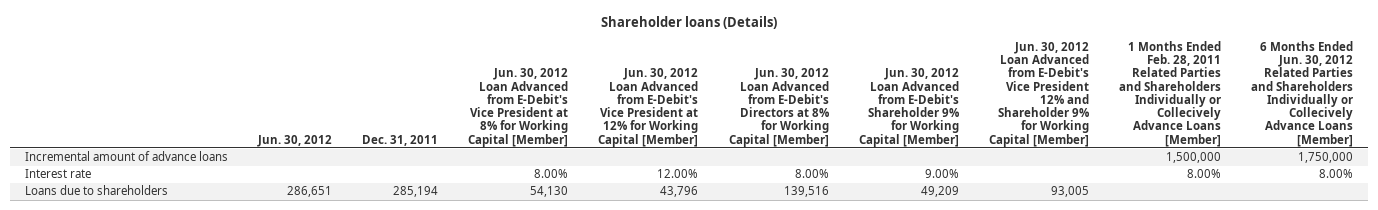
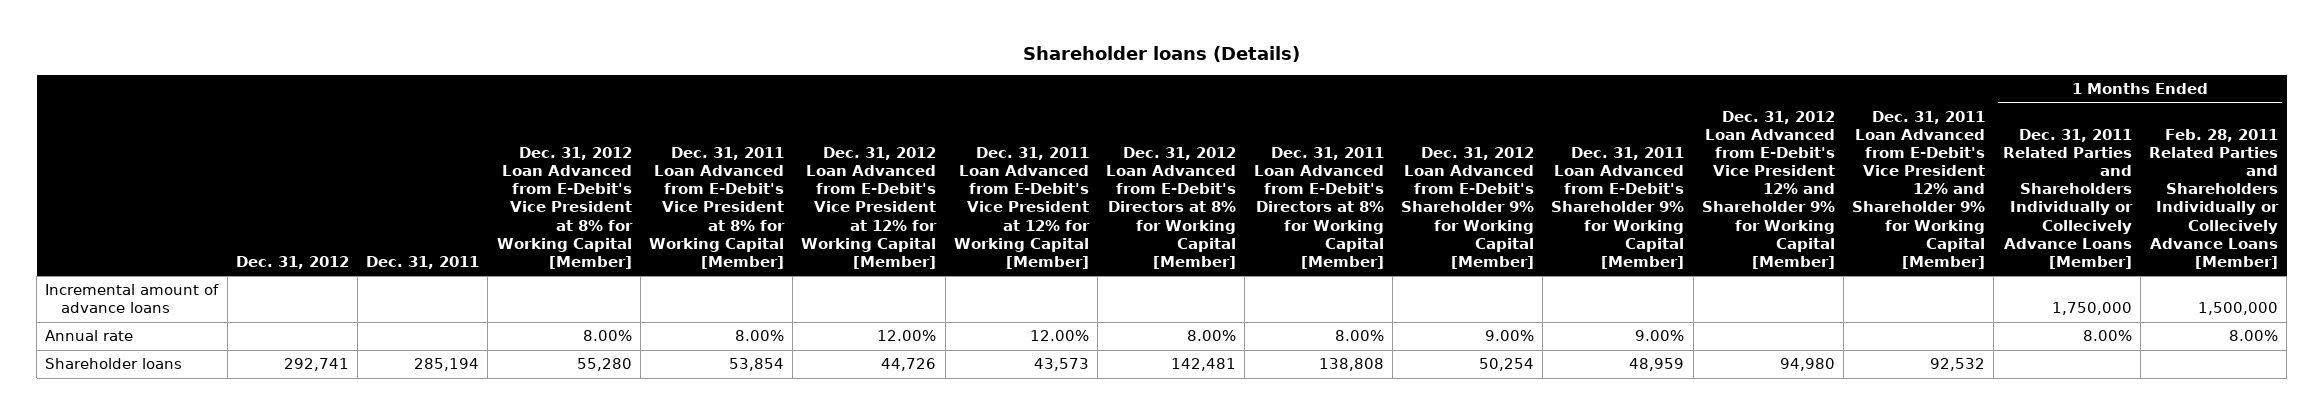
- | Jun. 30, 2012 | Dec. 31, 2011 | Jun. 30, 2012 Loan Advanced from E-Debit's Vice President at 8% for Working Capital [Member] | Jun. 30, 2012 Loan Advanced from E-Debit's Vice President at 12% for Working Capital [Member] | Jun. 30, 2012 Loan Advanced from E-Debit's Directors at 8% for Working Capital [Member] | Jun. 30, 2012 Loan Advanced from E-Debit's Shareholder 9% for Working Capital [Member] | Jun. 30, 2012 Loan Advanced from E-Debit's Vice President 12% and Shareholder 9% for Working Capital [Member] | 1 Months Ended Feb. 28, 2011 Related Parties and Shareholders Individually or Collecively Advance Loans [Member] | 6 Months Ended Jun. 30, 2012 Related Parties and Shareholders Individually or Collecively Advance Loans [Member]
+ | Dec. 31, 2012 | Dec. 31, 2011 | Dec. 31, 2012 Loan Advanced from E-Debit's Vice President at 8% for Working Capital [Member] | Dec. 31, 2011 Loan Advanced from E-Debit's Vice President at 8% for Working Capital [Member] | Dec. 31, 2012 Loan Advanced from E-Debit's Vice President at 12% for Working Capital [Member] | Dec. 31, 2011 Loan Advanced from E-Debit's Vice President at 12% for Working Capital [Member] | Dec. 31, 2012 Loan Advanced from E-Debit's Directors at 8% for Working Capital [Member] | Dec. 31, 2011 Loan Advanced from E-Debit's Directors at 8% for Working Capital [Member] | Dec. 31, 2012 Loan Advanced from E-Debit's Shareholder 9% for Working Capital [Member] | Dec. 31, 2011 Loan Advanced from E-Debit's Shareholder 9% for Working Capital [Member] | Dec. 31, 2012 Loan Advanced from E-Debit's Vice President 12% and Shareholder 9% for Working Capital [Member] | Dec. 31, 2011 Loan Advanced from E-Debit's Vice President 12% and Shareholder 9% for Working Capital [Member] | 1 Months Ended Dec. 31, 2011 Related Parties and Shareholders Individually or Collecively Advance Loans [Member] | 1 Months Ended Feb. 28, 2011 Related Parties and Shareholders Individually or Collecively Advance Loans [Member]
- Interest rate | | | 8.00% | 12.00% | 8.00% | 9.00% | | 8.00% | 8.00%
- Loans due to shareholders | 286,651 | 285,194 | 54,130 | 43,796 | 139,516 | 49,209 | 93,005 | |
+ Annual rate | | | 8.00% | 8.00% | 12.00% | 12.00% | 8.00% | 8.00% | 9.00% | 9.00% | | | 8.00% | 8.00%
+ Shareholder loans | 292,741 | 285,194 | 55,280 | 53,854 | 44,726 | 43,573 | 142,481 | 138,808 | 50,254 | 48,959 | 94,980 | 92,532 | |

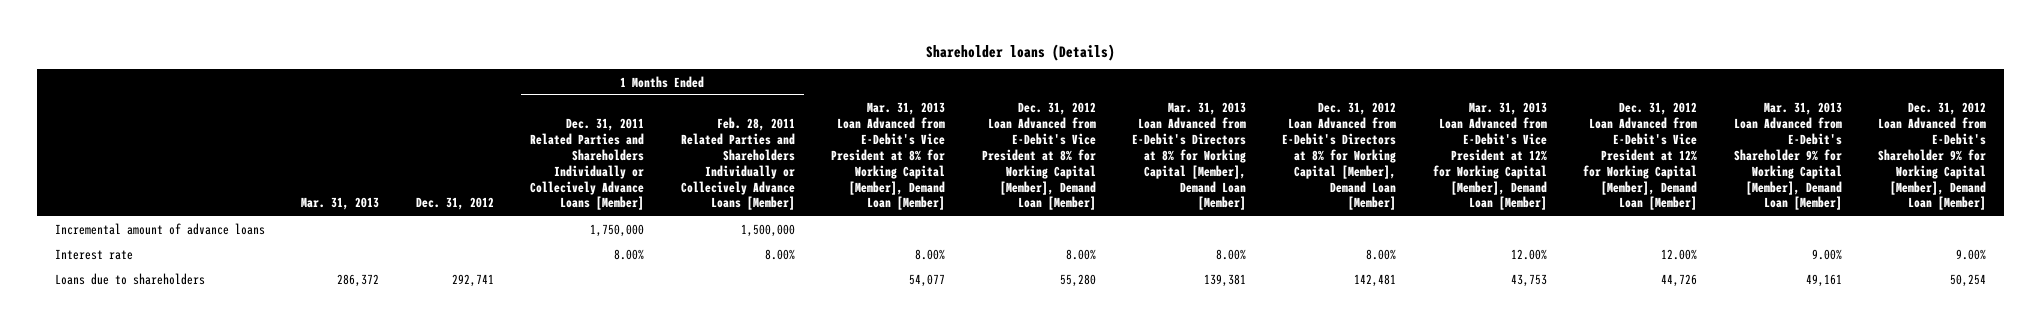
- | Dec. 31, 2012 | Dec. 31, 2011 | Dec. 31, 2012 Loan Advanced from E-Debit's Vice President at 8% for Working Capital [Member] | Dec. 31, 2011 Loan Advanced from E-Debit's Vice President at 8% for Working Capital [Member] | Dec. 31, 2012 Loan Advanced from E-Debit's Vice President at 12% for Working Capital [Member] | Dec. 31, 2011 Loan Advanced from E-Debit's Vice President at 12% for Working Capital [Member] | Dec. 31, 2012 Loan Advanced from E-Debit's Directors at 8% for Working Capital [Member] | Dec. 31, 2011 Loan Advanced from E-Debit's Directors at 8% for Working Capital [Member] | Dec. 31, 2012 Loan Advanced from E-Debit's Shareholder 9% for Working Capital [Member] | Dec. 31, 2011 Loan Advanced from E-Debit's Shareholder 9% for Working Capital [Member] | Dec. 31, 2012 Loan Advanced from E-Debit's Vice President 12% and Shareholder 9% for Working Capital [Member] | Dec. 31, 2011 Loan Advanced from E-Debit's Vice President 12% and Shareholder 9% for Working Capital [Member] | 1 Months Ended Dec. 31, 2011 Related Parties and Shareholders Individually or Collecively Advance Loans [Member] | 1 Months Ended Feb. 28, 2011 Related Parties and Shareholders Individually or Collecively Advance Loans [Member]
+ | Mar. 31, 2013 | Dec. 31, 2012 | 1 Months Ended Dec. 31, 2011 Related Parties and Shareholders Individually or Collecively Advance Loans [Member] | 1 Months Ended Feb. 28, 2011 Related Parties and Shareholders Individually or Collecively Advance Loans [Member] | Mar. 31, 2013 Loan Advanced from E-Debit's Vice President at 8% for Working Capital [Member], Demand Loan [Member] | Dec. 31, 2012 Loan Advanced from E-Debit's Vice President at 8% for Working Capital [Member], Demand Loan [Member] | Mar. 31, 2013 Loan Advanced from E-Debit's Directors at 8% for Working Capital [Member], Demand Loan [Member] | Dec. 31, 2012 Loan Advanced from E-Debit's Directors at 8% for Working Capital [Member], Demand Loan [Member] | Mar. 31, 2013 Loan Advanced from E-Debit's Vice President at 12% for Working Capital [Member], Demand Loan [Member] | Dec. 31, 2012 Loan Advanced from E-Debit's Vice President at 12% for Working Capital [Member], Demand Loan [Member] | Mar. 31, 2013 Loan Advanced from E-Debit's Shareholder 9% for Working Capital [Member], Demand Loan [Member] | Dec. 31, 2012 Loan Advanced from E-Debit's Shareholder 9% for Working Capital [Member], Demand Loan [Member]
- Annual rate | | | 8.00% | 8.00% | 12.00% | 12.00% | 8.00% | 8.00% | 9.00% | 9.00% | | | 8.00% | 8.00%
- Shareholder loans | 292,741 | 285,194 | 55,280 | 53,854 | 44,726 | 43,573 | 142,481 | 138,808 | 50,254 | 48,959 | 94,980 | 92,532 | |
+ Interest rate | | | 8.00% | 8.00% | 8.00% | 8.00% | 8.00% | 8.00% | 12.00% | 12.00% | 9.00% | 9.00%
+ Loans due to shareholders | 286,372 | 292,741 | | | 54,077 | 55,280 | 139,381 | 142,481 | 43,753 | 44,726 | 49,161 | 50,254

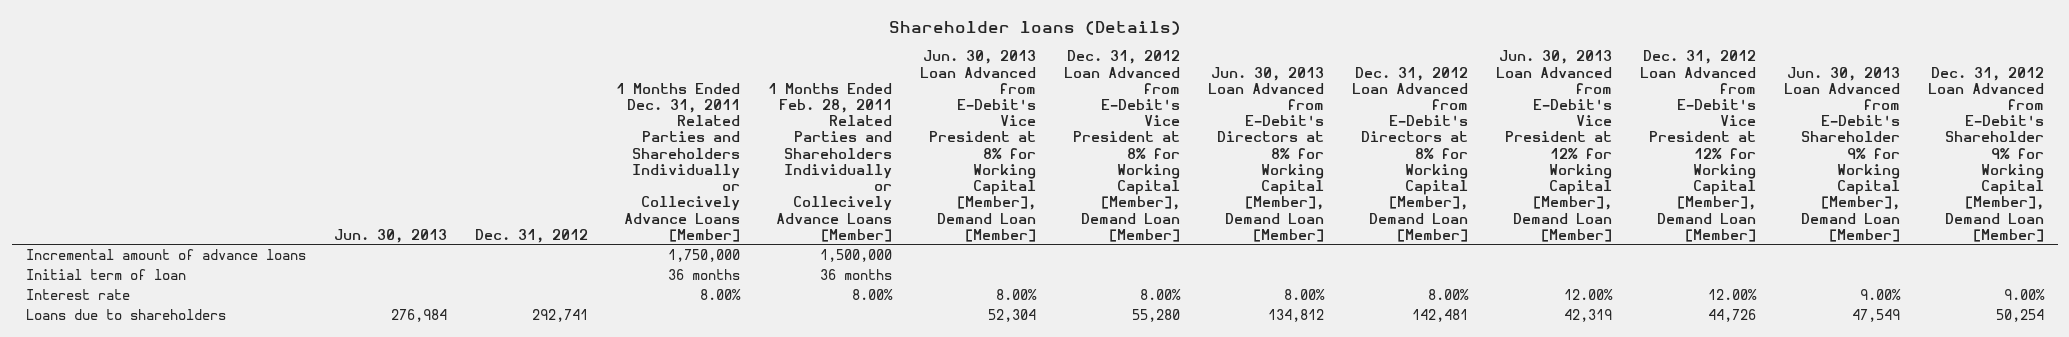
- | Mar. 31, 2013 | Dec. 31, 2012 | 1 Months Ended Dec. 31, 2011 Related Parties and Shareholders Individually or Collecively Advance Loans [Member] | 1 Months Ended Feb. 28, 2011 Related Parties and Shareholders Individually or Collecively Advance Loans [Member] | Mar. 31, 2013 Loan Advanced from E-Debit's Vice President at 8% for Working Capital [Member], Demand Loan [Member] | Dec. 31, 2012 Loan Advanced from E-Debit's Vice President at 8% for Working Capital [Member], Demand Loan [Member] | Mar. 31, 2013 Loan Advanced from E-Debit's Directors at 8% for Working Capital [Member], Demand Loan [Member] | Dec. 31, 2012 Loan Advanced from E-Debit's Directors at 8% for Working Capital [Member], Demand Loan [Member] | Mar. 31, 2013 Loan Advanced from E-Debit's Vice President at 12% for Working Capital [Member], Demand Loan [Member] | Dec. 31, 2012 Loan Advanced from E-Debit's Vice President at 12% for Working Capital [Member], Demand Loan [Member] | Mar. 31, 2013 Loan Advanced from E-Debit's Shareholder 9% for Working Capital [Member], Demand Loan [Member] | Dec. 31, 2012 Loan Advanced from E-Debit's Shareholder 9% for Working Capital [Member], Demand Loan [Member]
+ | Jun. 30, 2013 | Dec. 31, 2012 | 1 Months Ended Dec. 31, 2011 Related Parties and Shareholders Individually or Collecively Advance Loans [Member] | 1 Months Ended Feb. 28, 2011 Related Parties and Shareholders Individually or Collecively Advance Loans [Member] | Jun. 30, 2013 Loan Advanced from E-Debit's Vice President at 8% for Working Capital [Member], Demand Loan [Member] | Dec. 31, 2012 Loan Advanced from E-Debit's Vice President at 8% for Working Capital [Member], Demand Loan [Member] | Jun. 30, 2013 Loan Advanced from E-Debit's Directors at 8% for Working Capital [Member], Demand Loan [Member] | Dec. 31, 2012 Loan Advanced from E-Debit's Directors at 8% for Working Capital [Member], Demand Loan [Member] | Jun. 30, 2013 Loan Advanced from E-Debit's Vice President at 12% for Working Capital [Member], Demand Loan [Member] | Dec. 31, 2012 Loan Advanced from E-Debit's Vice President at 12% for Working Capital [Member], Demand Loan [Member] | Jun. 30, 2013 Loan Advanced from E-Debit's Shareholder 9% for Working Capital [Member], Demand Loan [Member] | Dec. 31, 2012 Loan Advanced from E-Debit's Shareholder 9% for Working Capital [Member], Demand Loan [Member]
+ Initial term of loan | | | 36 months | 36 months | | | | | | | |

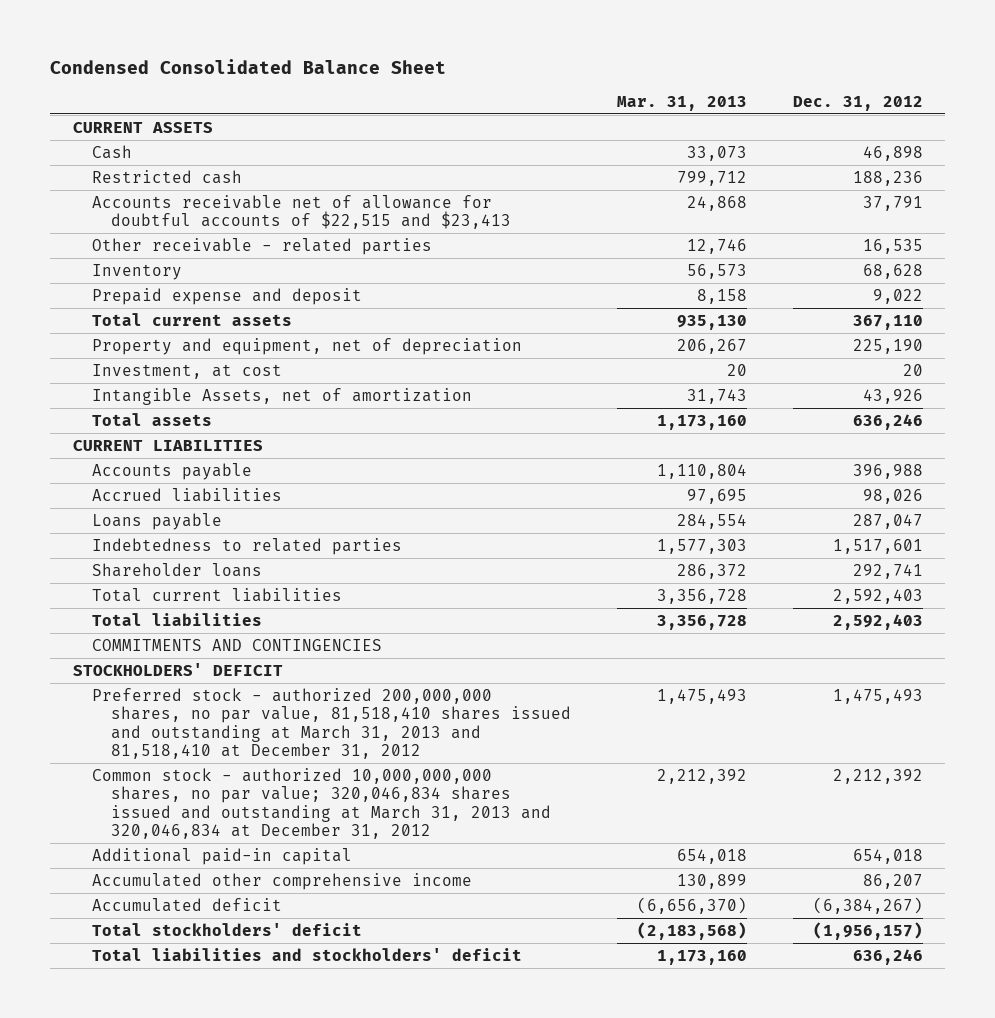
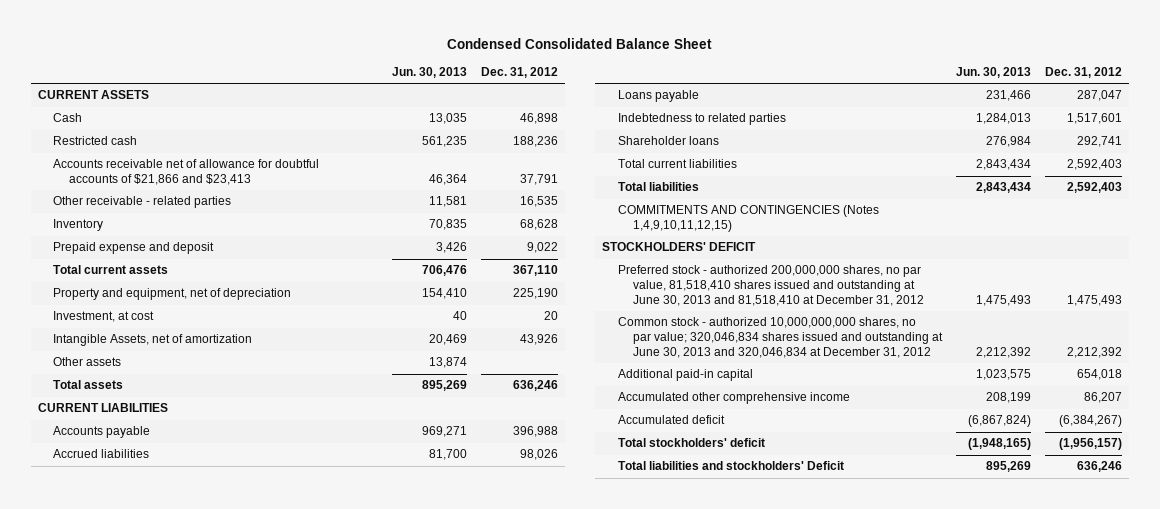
- | Mar. 31, 2013 | Dec. 31, 2012
+ | Jun. 30, 2013 | Dec. 31, 2012
- Accounts receivable net of allowance for doubtful accounts of $22,515 and $23,413 | 24,868 | 37,791
+ Accounts receivable net of allowance for doubtful accounts of $21,866 and $23,413 | 46,364 | 37,791
+ Other assets | 13,874 |
- COMMITMENTS AND CONTINGENCIES
+ COMMITMENTS AND CONTINGENCIES (Notes 1,4,9,10,11,12,15)
- Preferred stock - authorized 200,000,000 shares, no par value, 81,518,410 shares issued and outstanding at March 31, 2013 and 81,518,410 at December 31, 2012 | 1,475,493 | 1,475,493
- Common stock - authorized 10,000,000,000 shares, no par value; 320,046,834 shares issued and outstanding at March 31, 2013 and 320,046,834 at December 31, 2012 | 2,212,392 | 2,212,392
+ Preferred stock - authorized 200,000,000 shares, no par value, 81,518,410 shares issued and outstanding at June 30, 2013 and 81,518,410 at December 31, 2012 | 1,475,493 | 1,475,493
+ Common stock - authorized 10,000,000,000 shares, no par value; 320,046,834 shares issued and outstanding at June 30, 2013 and 320,046,834 at December 31, 2012 | 2,212,392 | 2,212,392
- Total liabilities and stockholders' deficit | 1,173,160 | 636,246
+ Total liabilities and stockholders' Deficit | 895,269 | 636,246

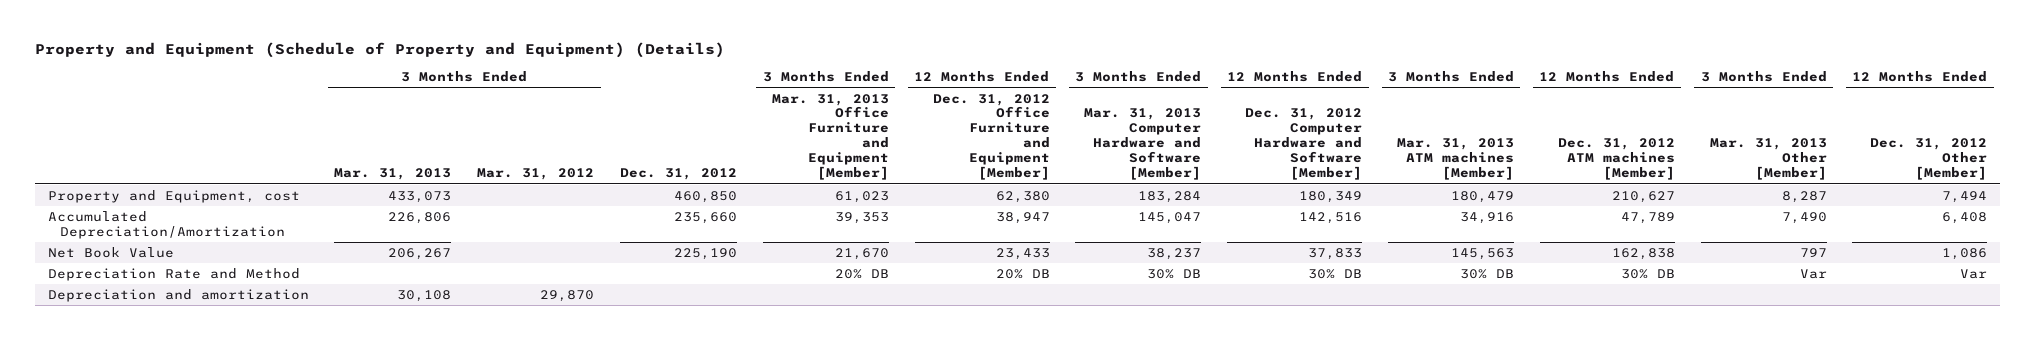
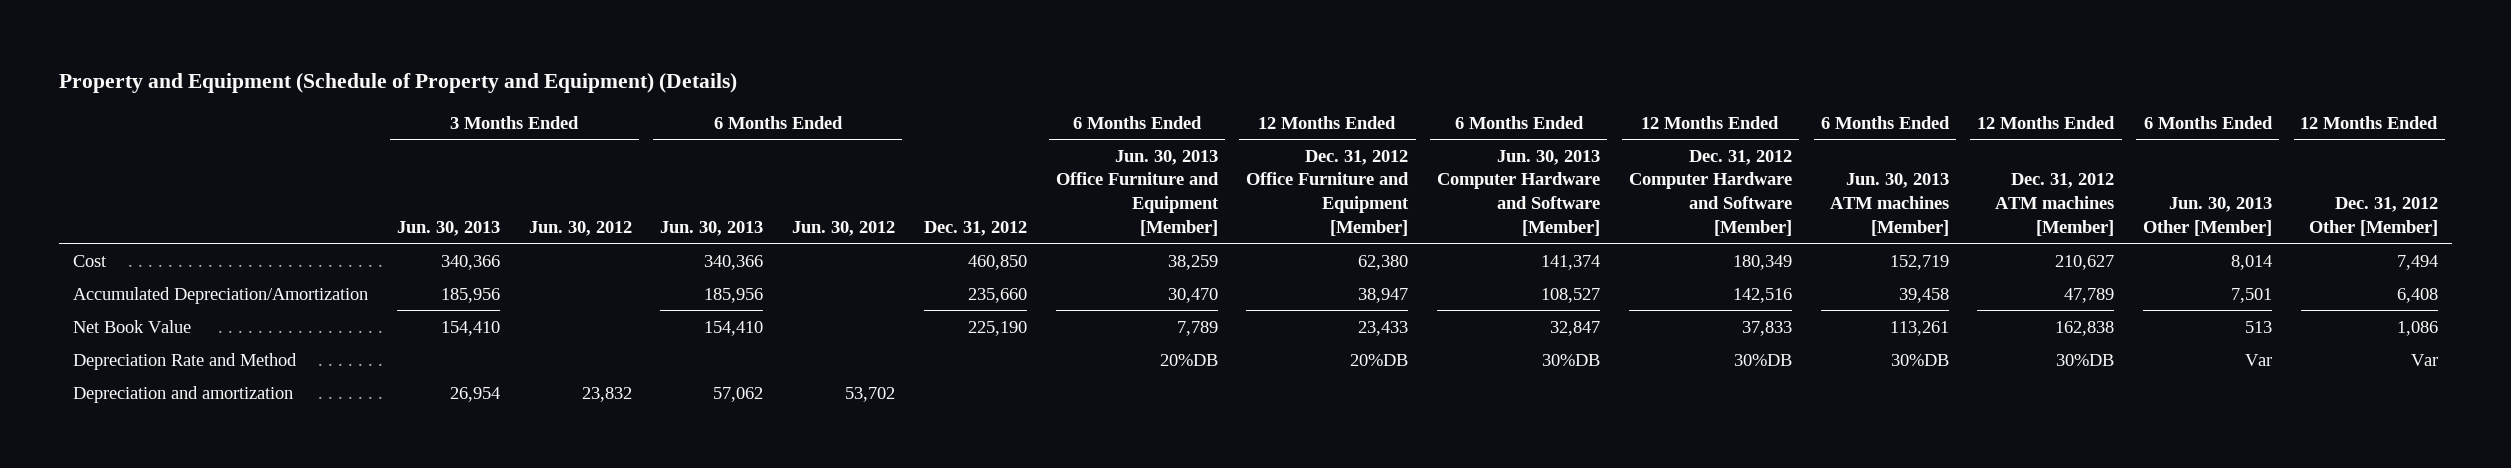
- | 3 Months Ended Mar. 31, 2013 | 3 Months Ended Mar. 31, 2012 | Dec. 31, 2012 | 3 Months Ended Mar. 31, 2013 Office Furniture and Equipment [Member] | 12 Months Ended Dec. 31, 2012 Office Furniture and Equipment [Member] | 3 Months Ended Mar. 31, 2013 Computer Hardware and Software [Member] | 12 Months Ended Dec. 31, 2012 Computer Hardware and Software [Member] | 3 Months Ended Mar. 31, 2013 ATM machines [Member] | 12 Months Ended Dec. 31, 2012 ATM machines [Member] | 3 Months Ended Mar. 31, 2013 Other [Member] | 12 Months Ended Dec. 31, 2012 Other [Member]
+ | 3 Months Ended Jun. 30, 2013 | 3 Months Ended Jun. 30, 2012 | 6 Months Ended Jun. 30, 2013 | 6 Months Ended Jun. 30, 2012 | Dec. 31, 2012 | 6 Months Ended Jun. 30, 2013 Office Furniture and Equipment [Member] | 12 Months Ended Dec. 31, 2012 Office Furniture and Equipment [Member] | 6 Months Ended Jun. 30, 2013 Computer Hardware and Software [Member] | 12 Months Ended Dec. 31, 2012 Computer Hardware and Software [Member] | 6 Months Ended Jun. 30, 2013 ATM machines [Member] | 12 Months Ended Dec. 31, 2012 ATM machines [Member] | 6 Months Ended Jun. 30, 2013 Other [Member] | 12 Months Ended Dec. 31, 2012 Other [Member]
- Property and Equipment, cost | 433,073 | | 460,850 | 61,023 | 62,380 | 183,284 | 180,349 | 180,479 | 210,627 | 8,287 | 7,494
+ Cost | 340,366 | | 340,366 | | 460,850 | 38,259 | 62,380 | 141,374 | 180,349 | 152,719 | 210,627 | 8,014 | 7,494
- Depreciation Rate and Method | | | | 20% DB | 20% DB | 30% DB | 30% DB | 30% DB | 30% DB | Var | Var
+ Depreciation Rate and Method | | | | | | 20%DB | 20%DB | 30%DB | 30%DB | 30%DB | 30%DB | Var | Var

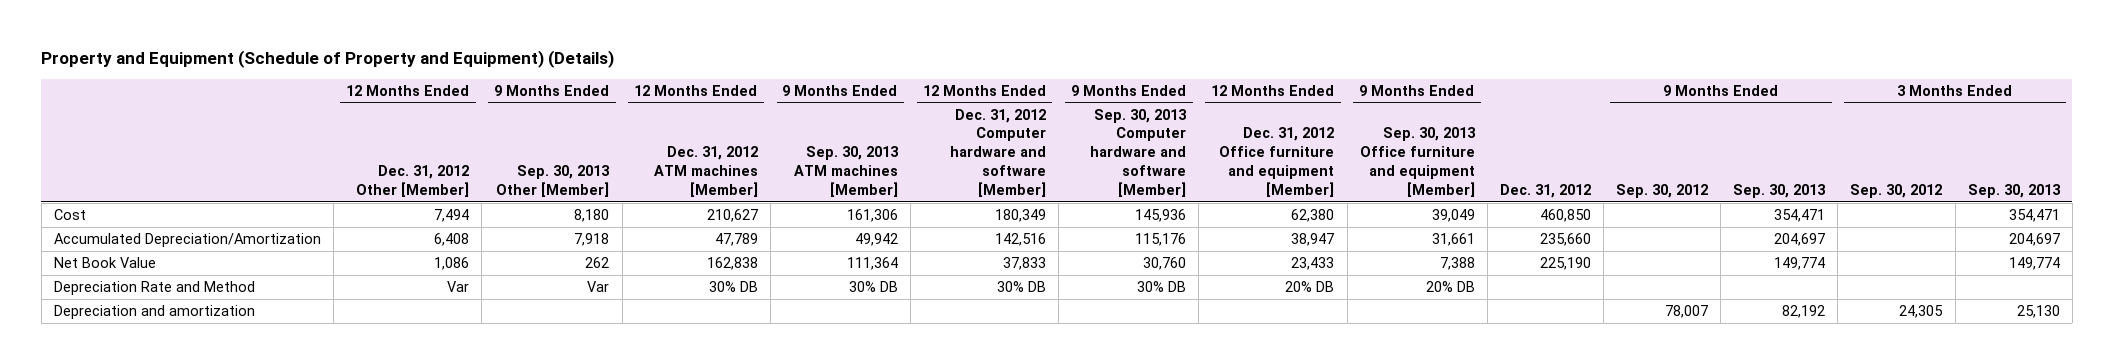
- | 3 Months Ended Jun. 30, 2013 | 3 Months Ended Jun. 30, 2012 | 6 Months Ended Jun. 30, 2013 | 6 Months Ended Jun. 30, 2012 | Dec. 31, 2012 | 6 Months Ended Jun. 30, 2013 Office Furniture and Equipment [Member] | 12 Months Ended Dec. 31, 2012 Office Furniture and Equipment [Member] | 6 Months Ended Jun. 30, 2013 Computer Hardware and Software [Member] | 12 Months Ended Dec. 31, 2012 Computer Hardware and Software [Member] | 6 Months Ended Jun. 30, 2013 ATM machines [Member] | 12 Months Ended Dec. 31, 2012 ATM machines [Member] | 6 Months Ended Jun. 30, 2013 Other [Member] | 12 Months Ended Dec. 31, 2012 Other [Member]
+ | 12 Months Ended Dec. 31, 2012 Other [Member] | 9 Months Ended Sep. 30, 2013 Other [Member] | 12 Months Ended Dec. 31, 2012 ATM machines [Member] | 9 Months Ended Sep. 30, 2013 ATM machines [Member] | 12 Months Ended Dec. 31, 2012 Computer hardware and software [Member] | 9 Months Ended Sep. 30, 2013 Computer hardware and software [Member] | 12 Months Ended Dec. 31, 2012 Office furniture and equipment [Member] | 9 Months Ended Sep. 30, 2013 Office furniture and equipment [Member] | Dec. 31, 2012 | 9 Months Ended Sep. 30, 2012 | 9 Months Ended Sep. 30, 2013 | 3 Months Ended Sep. 30, 2012 | 3 Months Ended Sep. 30, 2013
- Depreciation Rate and Method | | | | | | 20%DB | 20%DB | 30%DB | 30%DB | 30%DB | 30%DB | Var | Var
+ Depreciation Rate and Method | Var | Var | 30% DB | 30% DB | 30% DB | 30% DB | 20% DB | 20% DB | | | | |

